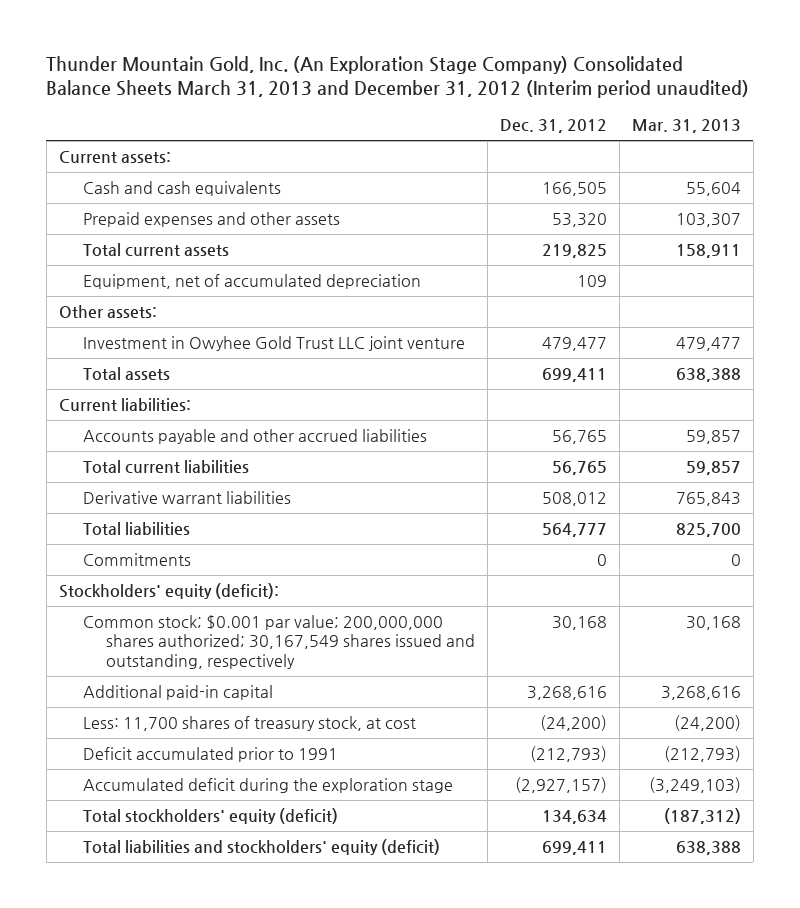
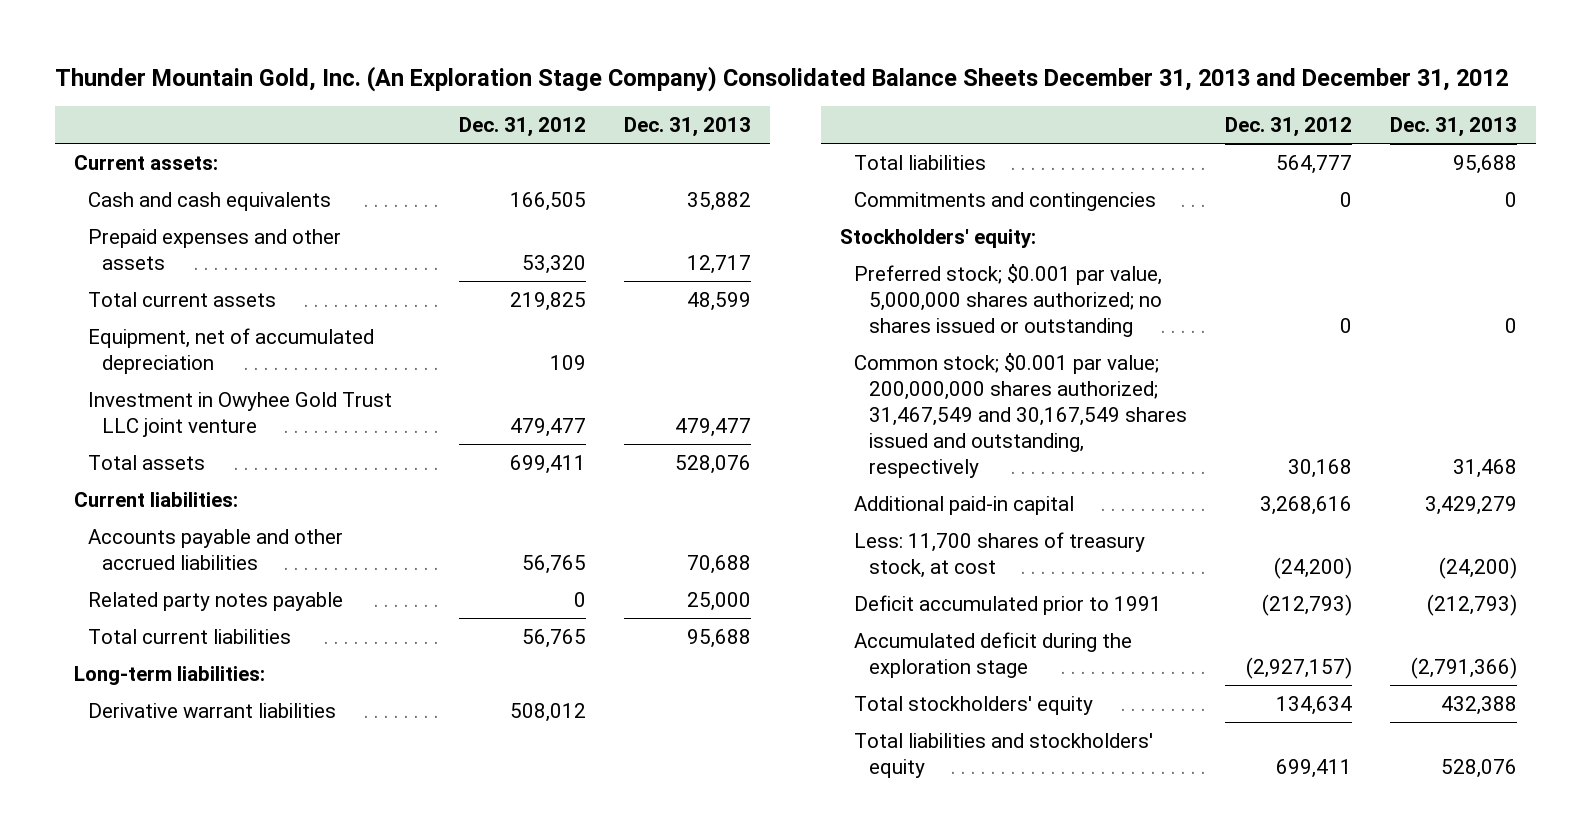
- Thunder Mountain Gold, Inc. (An Exploration Stage Company) Consolidated Balance Sheets March 31, 2013 and December 31, 2012 (Interim period unaudited)
+ Thunder Mountain Gold, Inc. (An Exploration Stage Company) Consolidated Balance Sheets December 31, 2013 and December 31, 2012
- | Dec. 31, 2012 | Mar. 31, 2013
+ | Dec. 31, 2012 | Dec. 31, 2013
- Other assets:
+ Related party notes payable | 0 | 25,000
+ Long-term liabilities:
- Commitments | 0 | 0
- Stockholders' equity (deficit):
- Common stock; $0.001 par value; 200,000,000 shares authorized; 30,167,549 shares issued and outstanding, respectively | 30,168 | 30,168
+ Commitments and contingencies | 0 | 0
+ Stockholders' equity:
+ Preferred stock; $0.001 par value, 5,000,000 shares authorized; no shares issued or outstanding | 0 | 0
+ Common stock; $0.001 par value; 200,000,000 shares authorized; 31,467,549 and 30,167,549 shares issued and outstanding, respectively | 30,168 | 31,468
- Total stockholders' equity (deficit) | 134,634 | (187,312)
- Total liabilities and stockholders' equity (deficit) | 699,411 | 638,388
+ Total stockholders' equity | 134,634 | 432,388
+ Total liabilities and stockholders' equity | 699,411 | 528,076

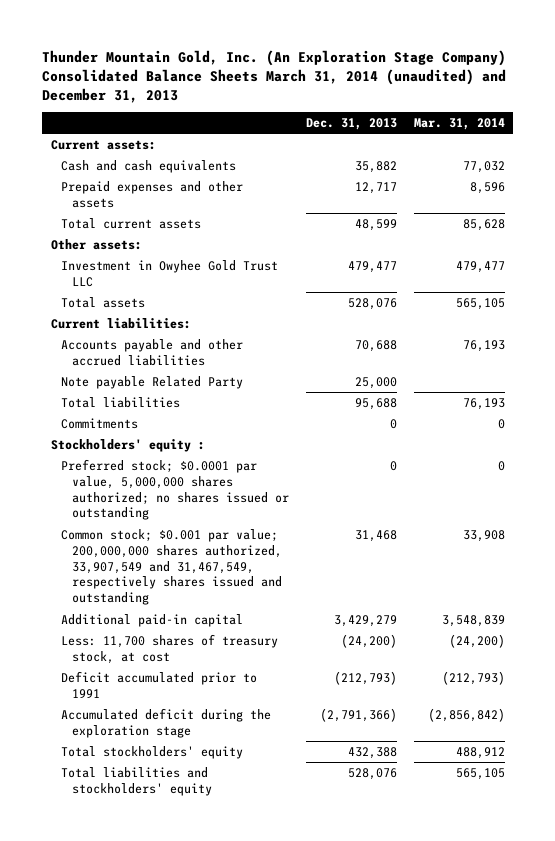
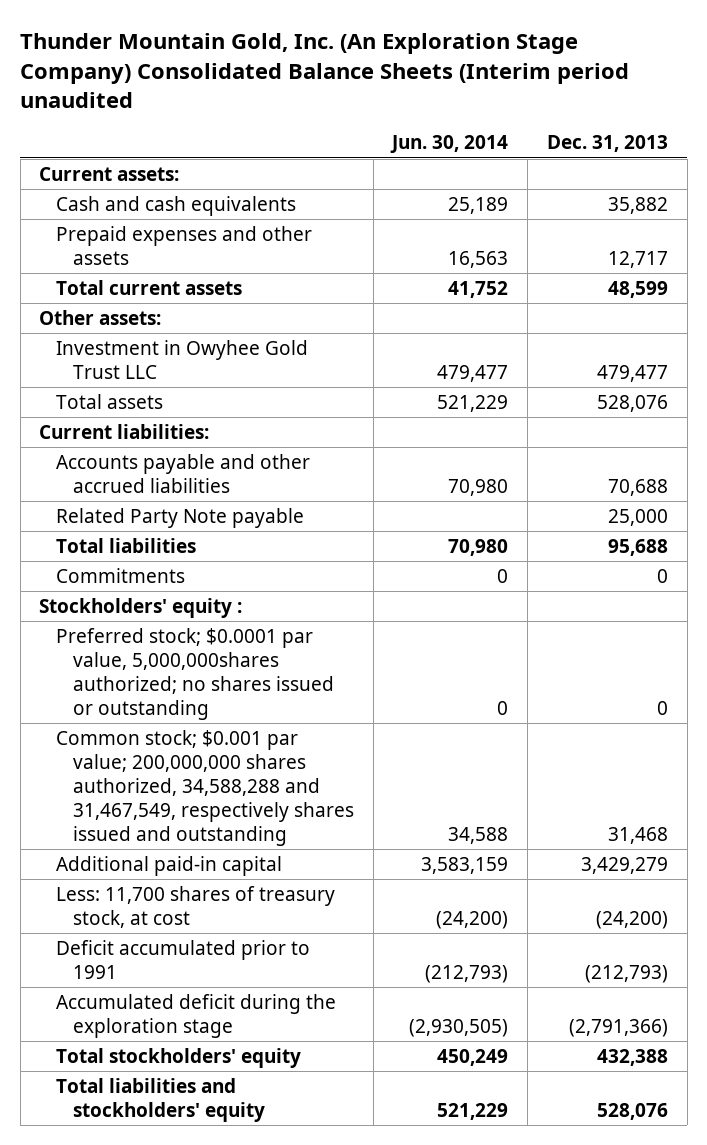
- Thunder Mountain Gold, Inc. (An Exploration Stage Company) Consolidated Balance Sheets March 31, 2014 (unaudited) and December 31, 2013
+ Thunder Mountain Gold, Inc. (An Exploration Stage Company) Consolidated Balance Sheets (Interim period unaudited
- | Dec. 31, 2013 | Mar. 31, 2014
+ | Jun. 30, 2014 | Dec. 31, 2013
- Note payable Related Party | 25,000 |
+ Related Party Note payable | | 25,000
- Preferred stock; $0.0001 par value, 5,000,000 shares authorized; no shares issued or outstanding | 0 | 0
- Common stock; $0.001 par value; 200,000,000 shares authorized, 33,907,549 and 31,467,549, respectively shares issued and outstanding | 31,468 | 33,908
+ Preferred stock; $0.0001 par value, 5,000,000shares authorized; no shares issued or outstanding | 0 | 0
+ Common stock; $0.001 par value; 200,000,000 shares authorized, 34,588,288 and 31,467,549, respectively shares issued and outstanding | 34,588 | 31,468

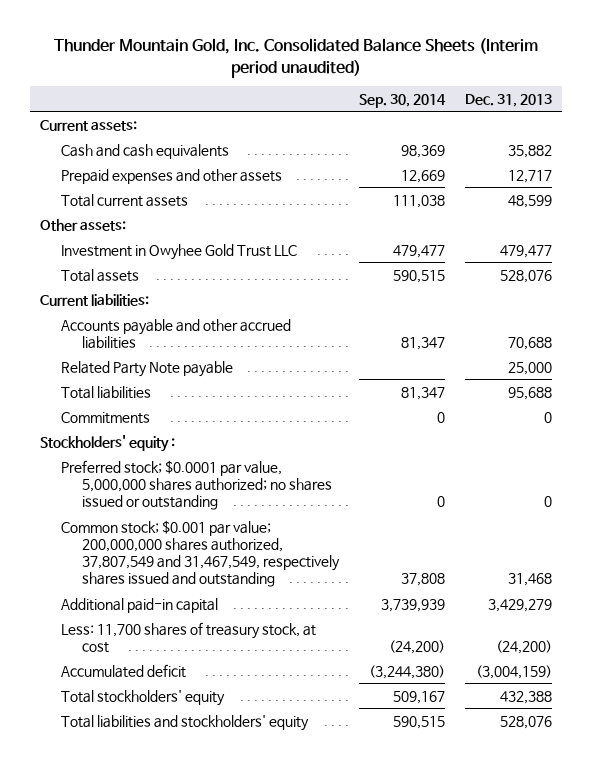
- Thunder Mountain Gold, Inc. (An Exploration Stage Company) Consolidated Balance Sheets (Interim period unaudited
+ Thunder Mountain Gold, Inc. Consolidated Balance Sheets (Interim period unaudited)
- | Jun. 30, 2014 | Dec. 31, 2013
+ | Sep. 30, 2014 | Dec. 31, 2013
- Preferred stock; $0.0001 par value, 5,000,000shares authorized; no shares issued or outstanding | 0 | 0
- Common stock; $0.001 par value; 200,000,000 shares authorized, 34,588,288 and 31,467,549, respectively shares issued and outstanding | 34,588 | 31,468
+ Preferred stock; $0.0001 par value, 5,000,000 shares authorized; no shares issued or outstanding | 0 | 0
+ Common stock; $0.001 par value; 200,000,000 shares authorized, 37,807,549 and 31,467,549, respectively shares issued and outstanding | 37,808 | 31,468
- Deficit accumulated prior to 1991 | (212,793) | (212,793)
- Accumulated deficit during the exploration stage | (2,930,505) | (2,791,366)
+ Accumulated deficit | (3,244,380) | (3,004,159)

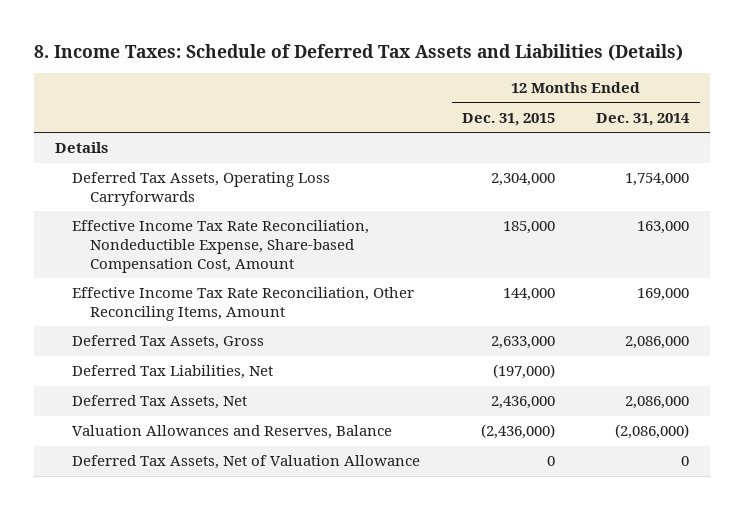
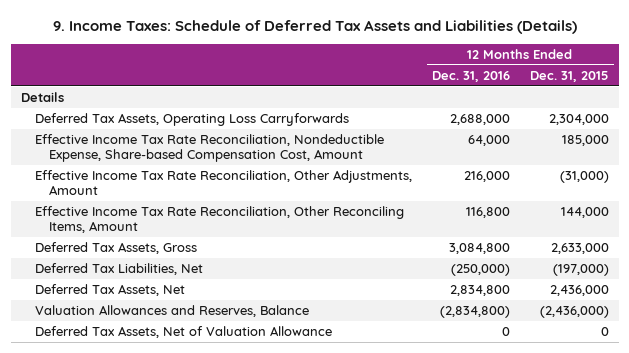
- 8. Income Taxes: Schedule of Deferred Tax Assets and Liabilities (Details)
+ 9. Income Taxes: Schedule of Deferred Tax Assets and Liabilities (Details)
- | 12 Months Ended Dec. 31, 2015 | 12 Months Ended Dec. 31, 2014
+ | 12 Months Ended Dec. 31, 2016 | 12 Months Ended Dec. 31, 2015
+ Effective Income Tax Rate Reconciliation, Other Adjustments, Amount | 216,000 | (31,000)

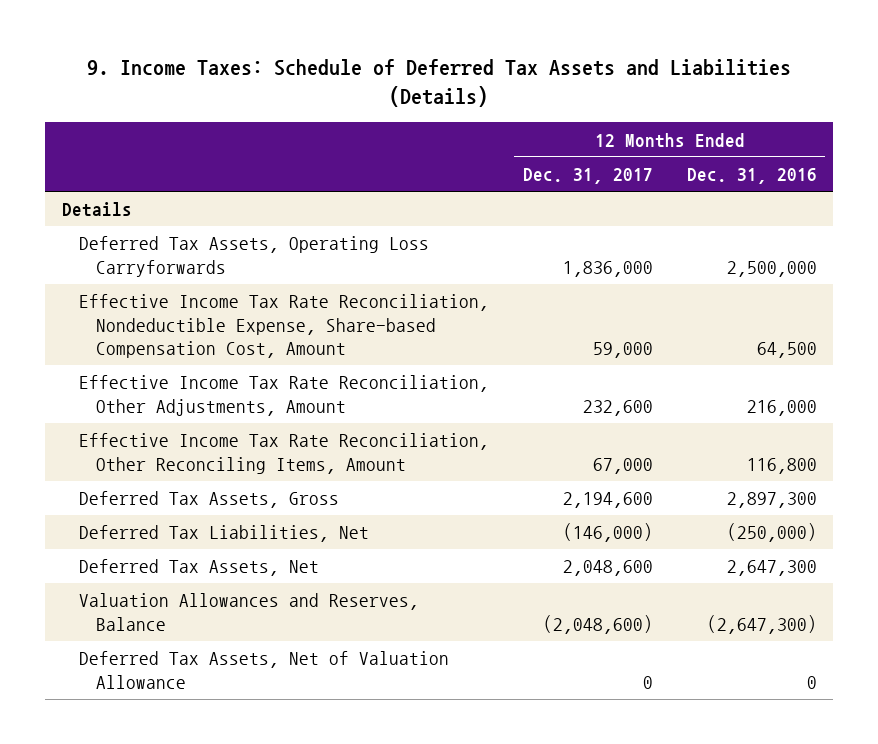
- | 12 Months Ended Dec. 31, 2016 | 12 Months Ended Dec. 31, 2015
+ | 12 Months Ended Dec. 31, 2017 | 12 Months Ended Dec. 31, 2016
- Deferred Tax Assets, Operating Loss Carryforwards | 2,688,000 | 2,304,000
- Effective Income Tax Rate Reconciliation, Nondeductible Expense, Share-based Compensation Cost, Amount | 64,000 | 185,000
+ Deferred Tax Assets, Operating Loss Carryforwards | 1,836,000 | 2,500,000
+ Effective Income Tax Rate Reconciliation, Nondeductible Expense, Share-based Compensation Cost, Amount | 59,000 | 64,500
- Deferred Tax Assets, Gross | 3,084,800 | 2,633,000
+ Deferred Tax Assets, Gross | 2,194,600 | 2,897,300
- Deferred Tax Assets, Net | 2,834,800 | 2,436,000
- Valuation Allowances and Reserves, Balance | (2,834,800) | (2,436,000)
+ Deferred Tax Assets, Net | 2,048,600 | 2,647,300
+ Valuation Allowances and Reserves, Balance | (2,048,600) | (2,647,300)

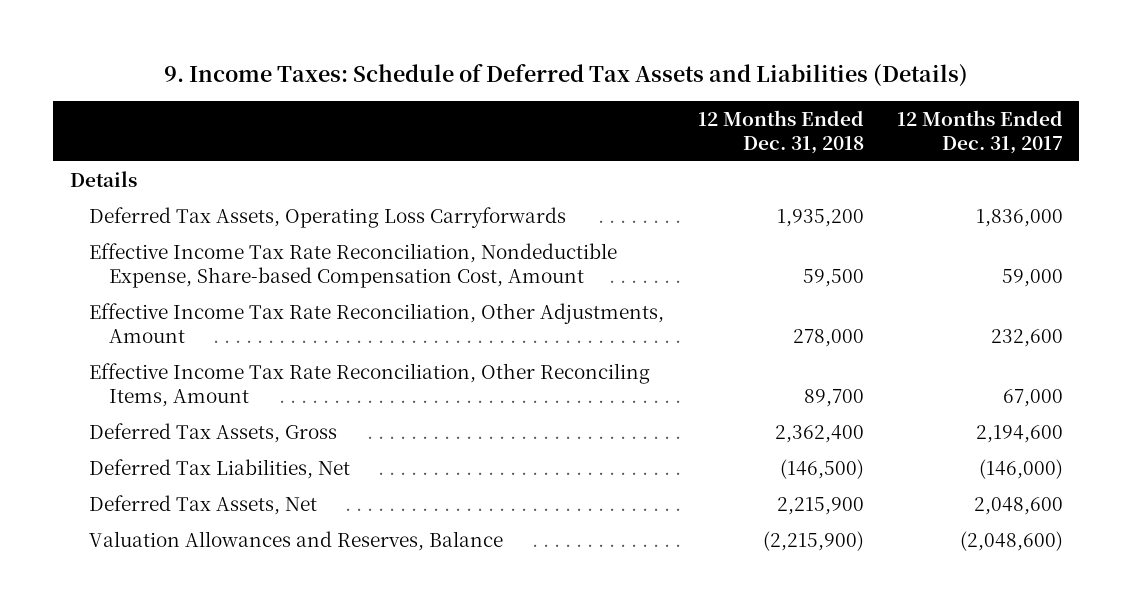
- | 12 Months Ended Dec. 31, 2017 | 12 Months Ended Dec. 31, 2016
+ | 12 Months Ended Dec. 31, 2018 | 12 Months Ended Dec. 31, 2017
- Deferred Tax Assets, Net of Valuation Allowance | 0 | 0

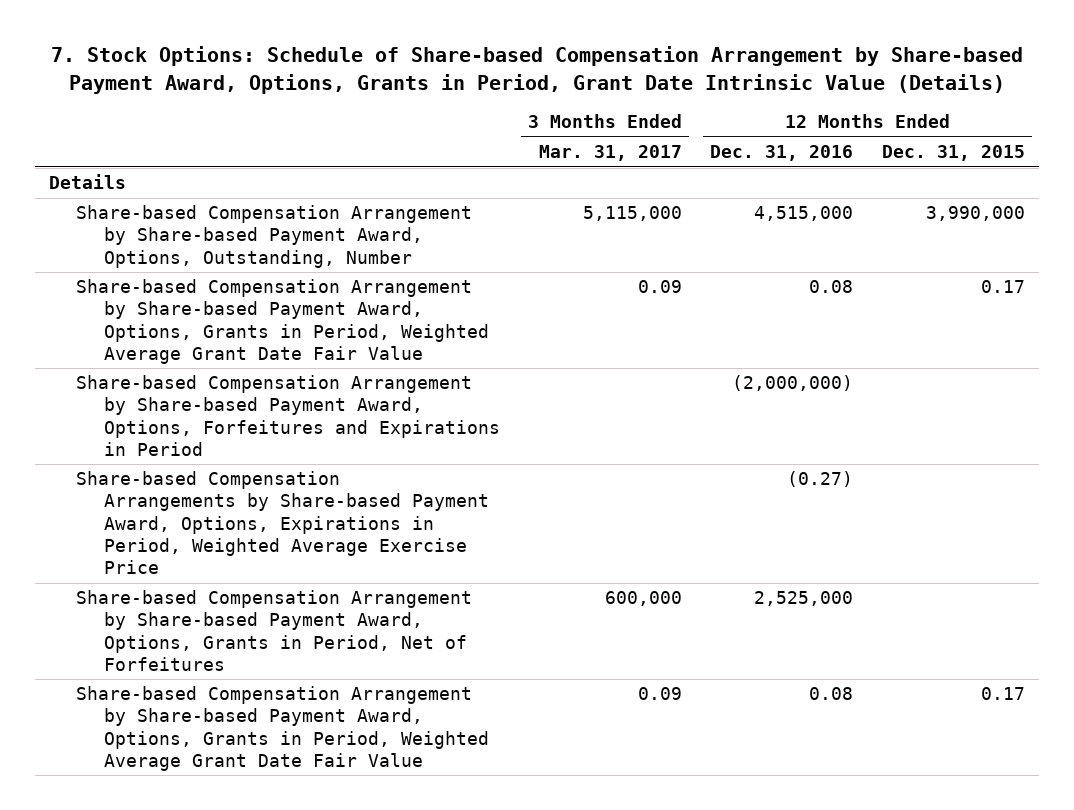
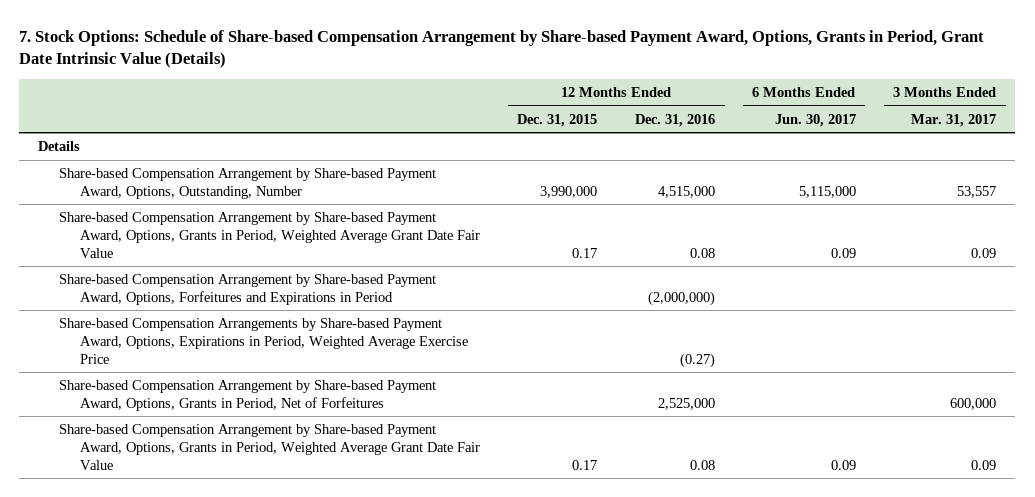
- | 3 Months Ended Mar. 31, 2017 | 12 Months Ended Dec. 31, 2016 | 12 Months Ended Dec. 31, 2015
+ | 12 Months Ended Dec. 31, 2015 | 12 Months Ended Dec. 31, 2016 | 6 Months Ended Jun. 30, 2017 | 3 Months Ended Mar. 31, 2017
- Share-based Compensation Arrangement by Share-based Payment Award, Options, Outstanding, Number | 5,115,000 | 4,515,000 | 3,990,000
+ Share-based Compensation Arrangement by Share-based Payment Award, Options, Outstanding, Number | 3,990,000 | 4,515,000 | 5,115,000 | 53,557

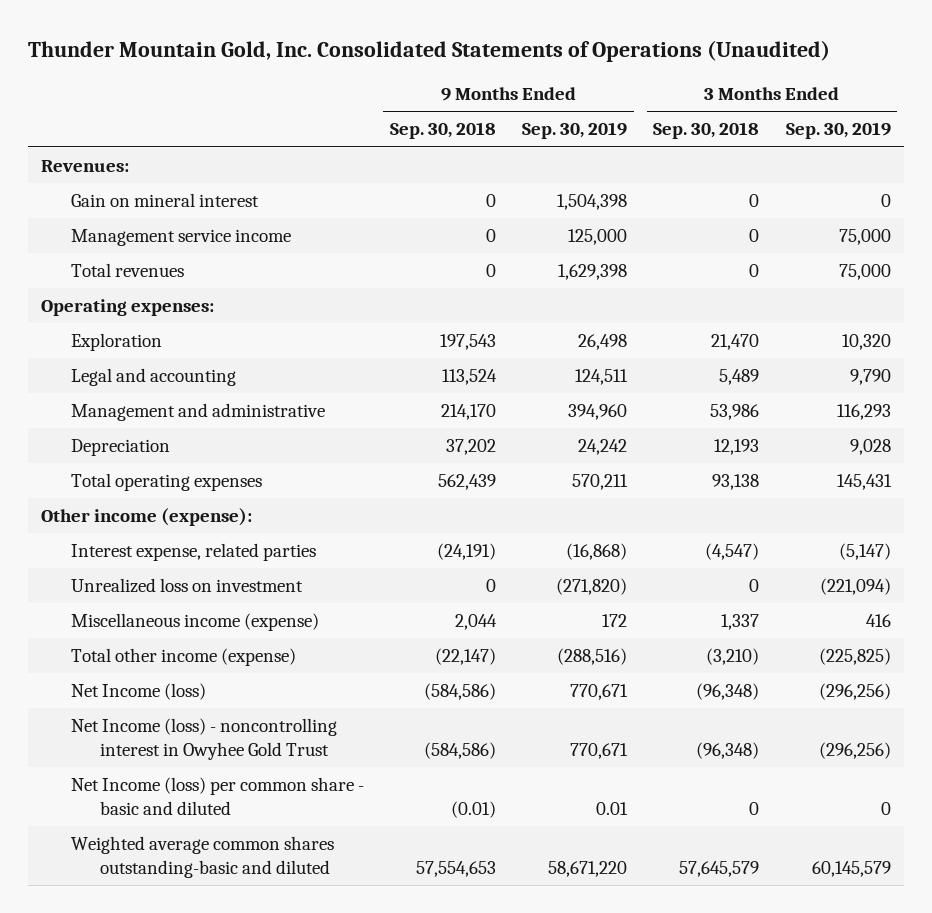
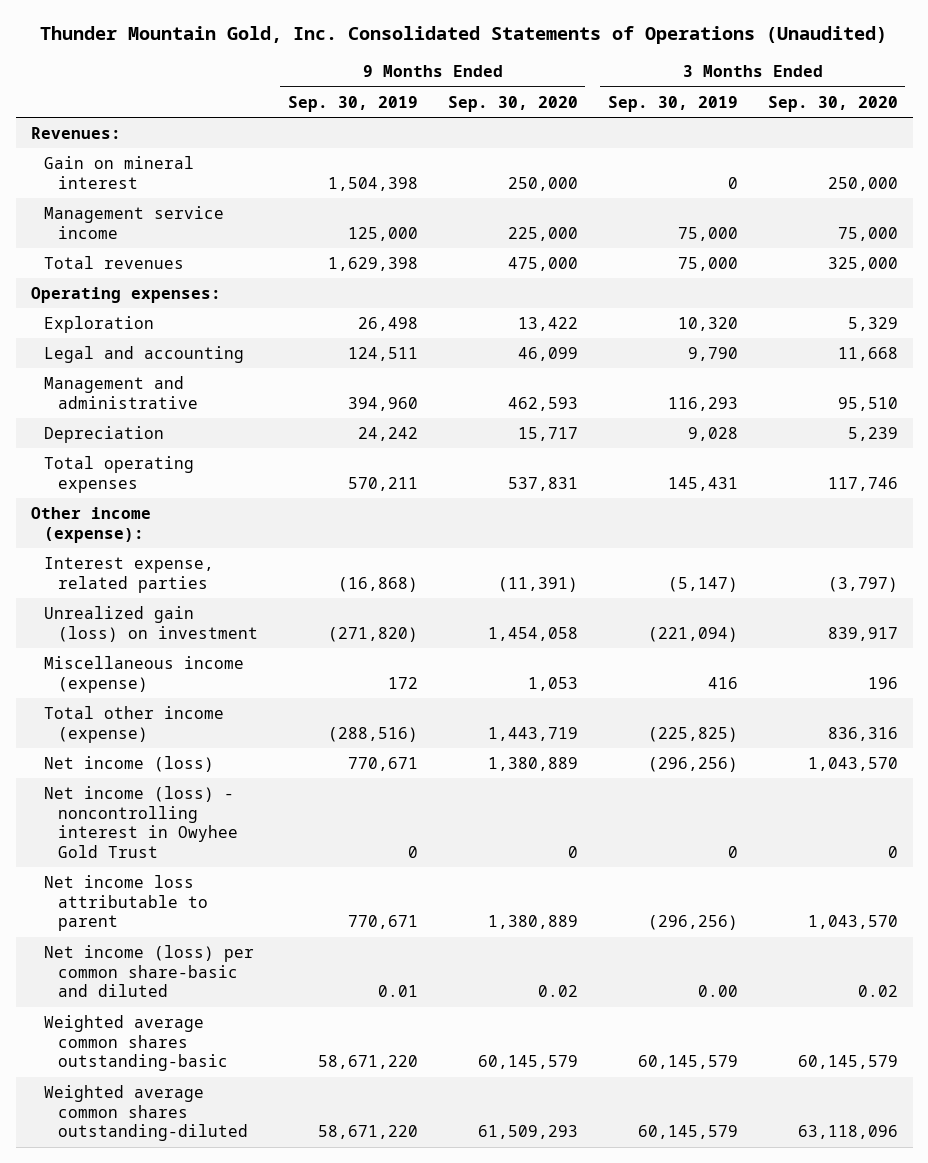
- | 9 Months Ended Sep. 30, 2018 | 9 Months Ended Sep. 30, 2019 | 3 Months Ended Sep. 30, 2018 | 3 Months Ended Sep. 30, 2019
+ | 9 Months Ended Sep. 30, 2019 | 9 Months Ended Sep. 30, 2020 | 3 Months Ended Sep. 30, 2019 | 3 Months Ended Sep. 30, 2020
- Unrealized loss on investment | 0 | (271,820) | 0 | (221,094)
+ Unrealized gain (loss) on investment | (271,820) | 1,454,058 | (221,094) | 839,917
- Net Income (loss) | (584,586) | 770,671 | (96,348) | (296,256)
- Net Income (loss) - noncontrolling interest in Owyhee Gold Trust | (584,586) | 770,671 | (96,348) | (296,256)
- Net Income (loss) per common share - basic and diluted | (0.01) | 0.01 | 0 | 0
- Weighted average common shares outstanding-basic and diluted | 57,554,653 | 58,671,220 | 57,645,579 | 60,145,579
+ Net income (loss) | 770,671 | 1,380,889 | (296,256) | 1,043,570
+ Net income (loss) - noncontrolling interest in Owyhee Gold Trust | 0 | 0 | 0 | 0
+ Net income loss attributable to parent | 770,671 | 1,380,889 | (296,256) | 1,043,570
+ Net income (loss) per common share-basic and diluted | 0.01 | 0.02 | 0.00 | 0.02
+ Weighted average common shares outstanding-basic | 58,671,220 | 60,145,579 | 60,145,579 | 60,145,579
+ Weighted average common shares outstanding-diluted | 58,671,220 | 61,509,293 | 60,145,579 | 63,118,096

